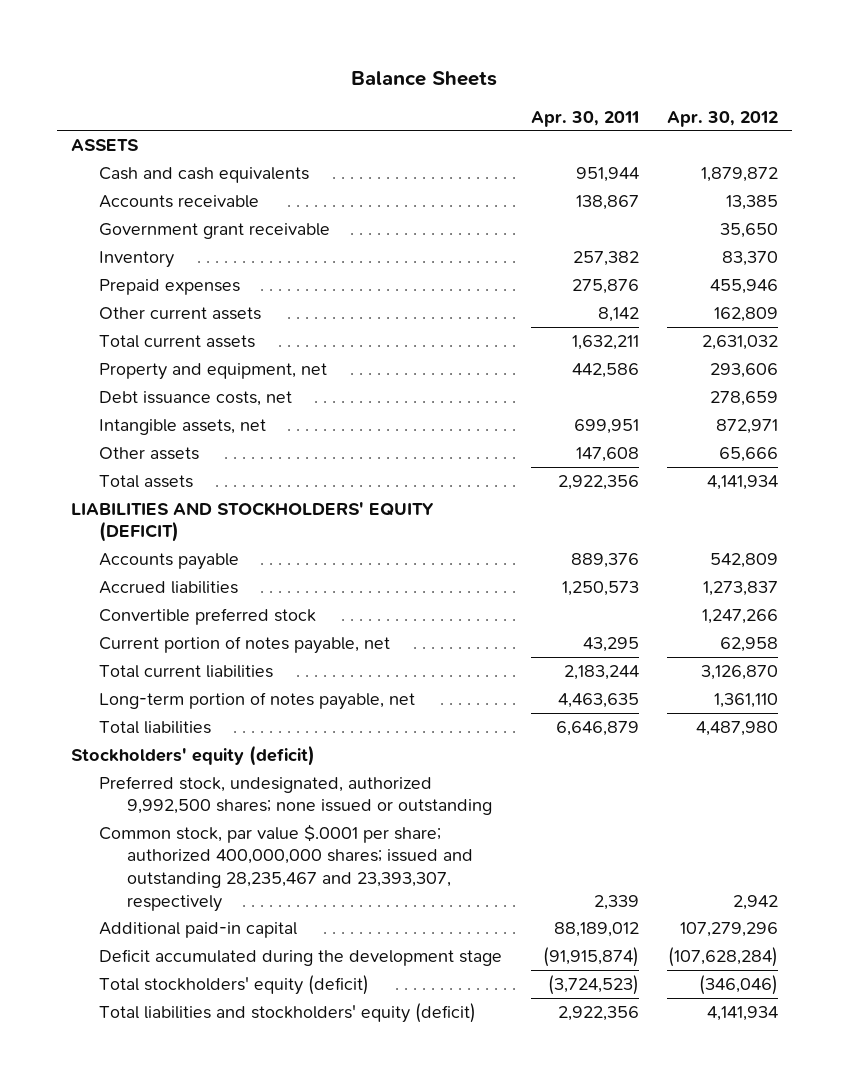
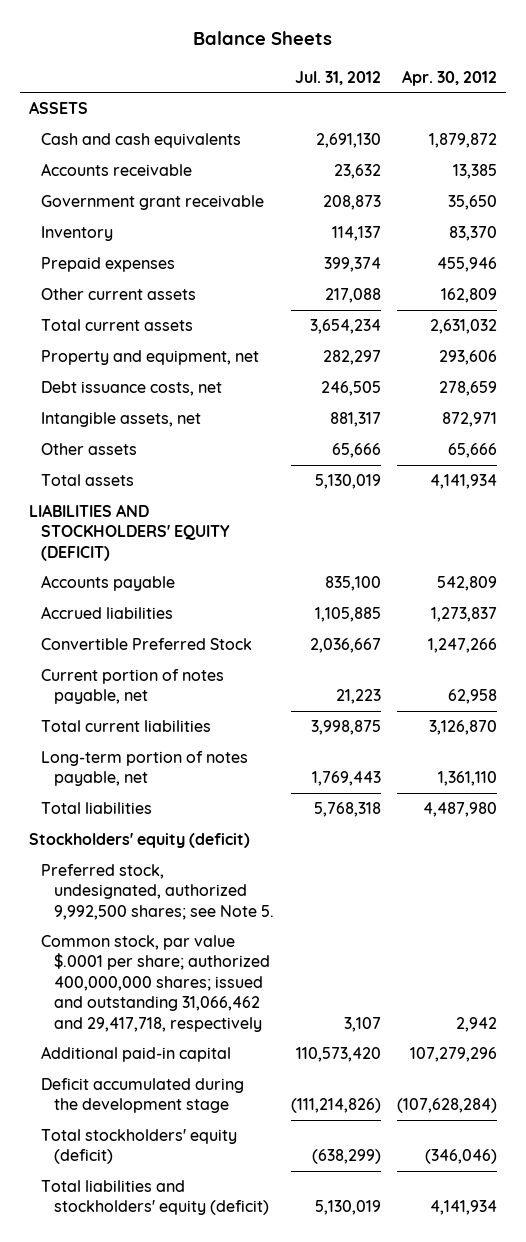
- | Apr. 30, 2011 | Apr. 30, 2012
+ | Jul. 31, 2012 | Apr. 30, 2012
- Convertible preferred stock | | 1,247,266
+ Convertible Preferred Stock | 2,036,667 | 1,247,266
- Preferred stock, undesignated, authorized 9,992,500 shares; none issued or outstanding
- Common stock, par value $.0001 per share; authorized 400,000,000 shares; issued and outstanding 28,235,467 and 23,393,307, respectively | 2,339 | 2,942
+ Preferred stock, undesignated, authorized 9,992,500 shares; see Note 5.
+ Common stock, par value $.0001 per share; authorized 400,000,000 shares; issued and outstanding 31,066,462 and 29,417,718, respectively | 3,107 | 2,942

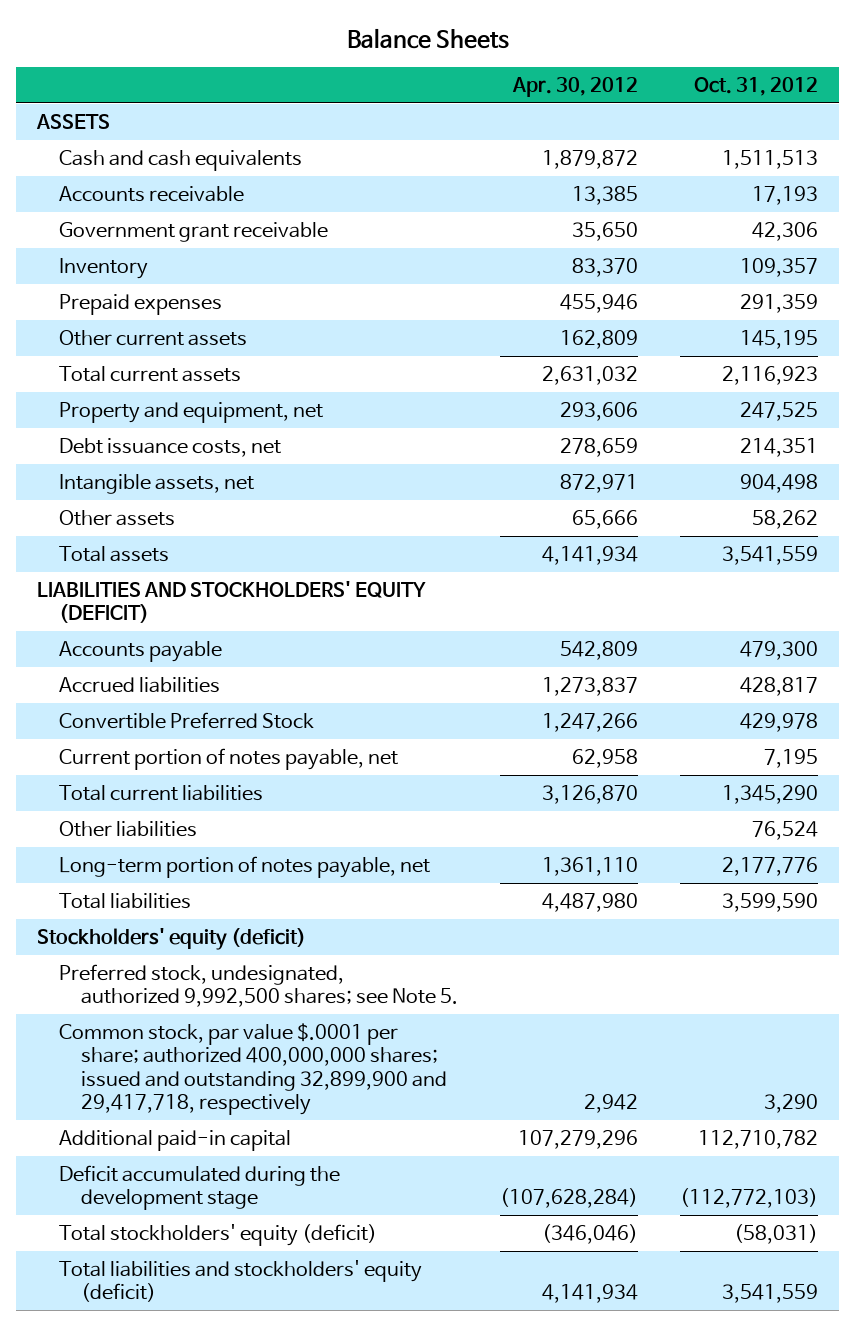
- | Jul. 31, 2012 | Apr. 30, 2012
+ | Apr. 30, 2012 | Oct. 31, 2012
+ Other liabilities | | 76,524
- Common stock, par value $.0001 per share; authorized 400,000,000 shares; issued and outstanding 31,066,462 and 29,417,718, respectively | 3,107 | 2,942
+ Common stock, par value $.0001 per share; authorized 400,000,000 shares; issued and outstanding 32,899,900 and 29,417,718, respectively | 2,942 | 3,290

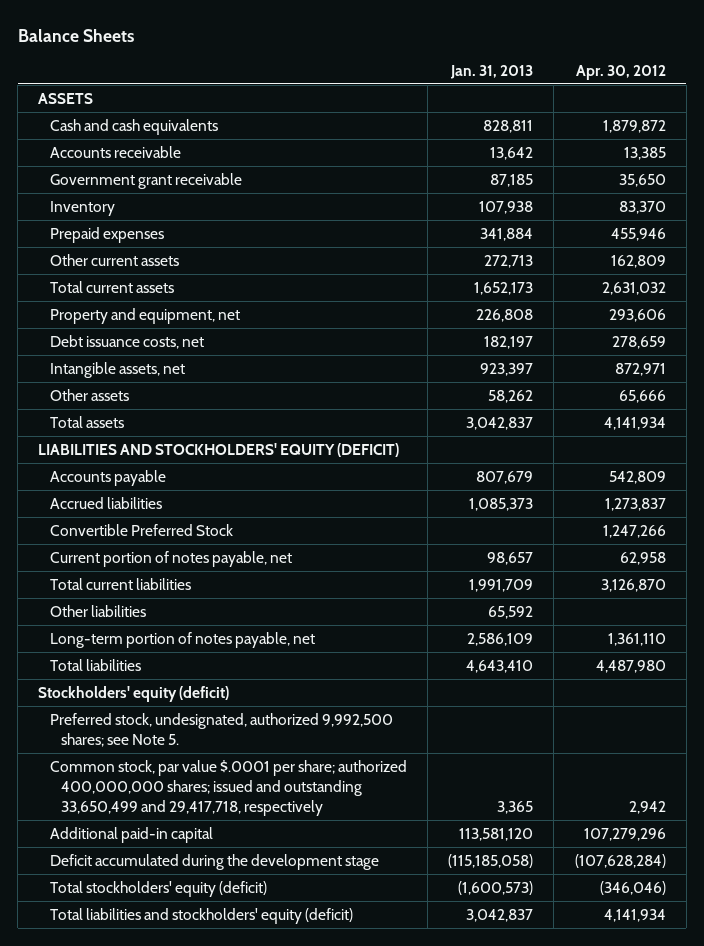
- | Apr. 30, 2012 | Oct. 31, 2012
+ | Jan. 31, 2013 | Apr. 30, 2012
- Common stock, par value $.0001 per share; authorized 400,000,000 shares; issued and outstanding 32,899,900 and 29,417,718, respectively | 2,942 | 3,290
+ Common stock, par value $.0001 per share; authorized 400,000,000 shares; issued and outstanding 33,650,499 and 29,417,718, respectively | 3,365 | 2,942

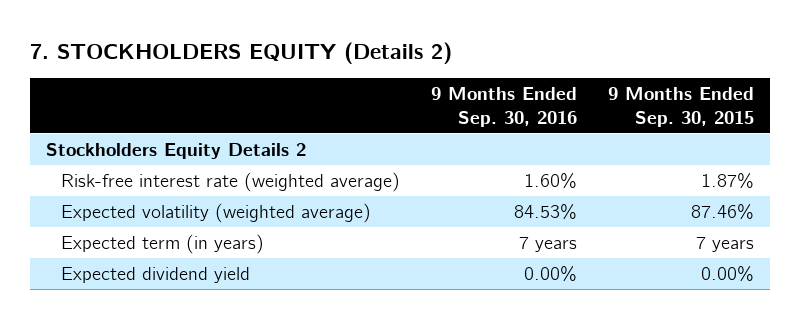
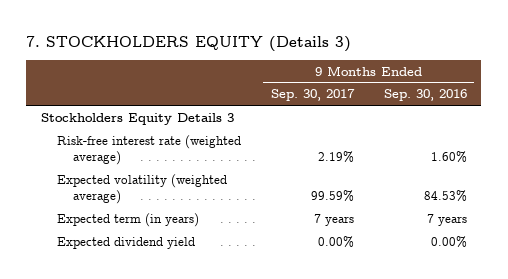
- 7. STOCKHOLDERS EQUITY (Details 2)
+ 7. STOCKHOLDERS EQUITY (Details 3)
- | 9 Months Ended Sep. 30, 2016 | 9 Months Ended Sep. 30, 2015
+ | 9 Months Ended Sep. 30, 2017 | 9 Months Ended Sep. 30, 2016
- Stockholders Equity Details 2
+ Stockholders Equity Details 3

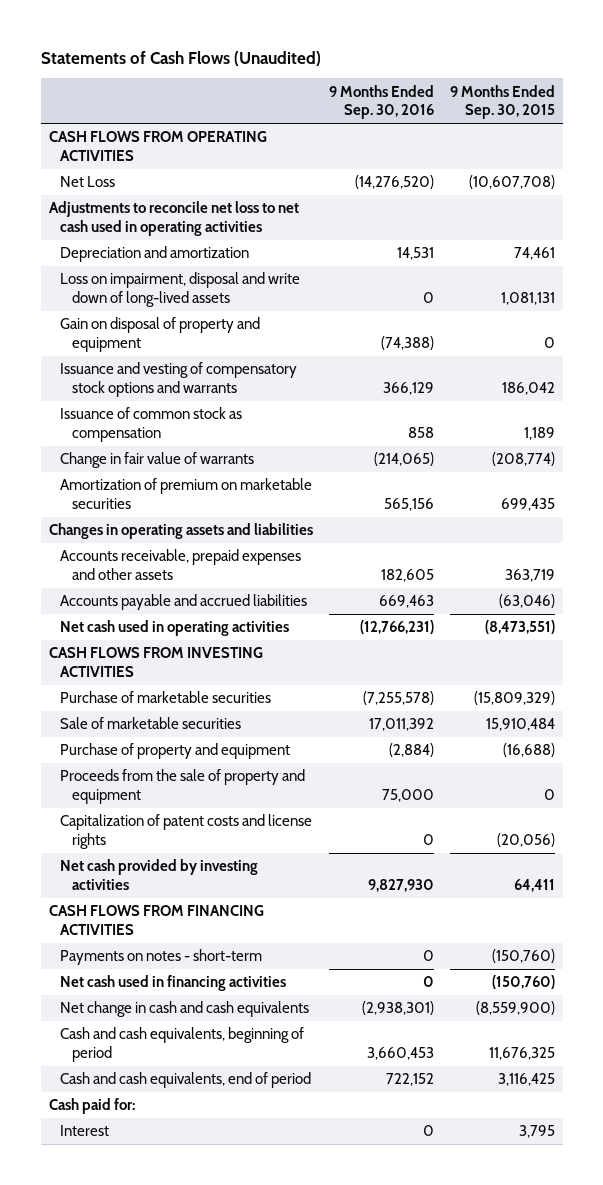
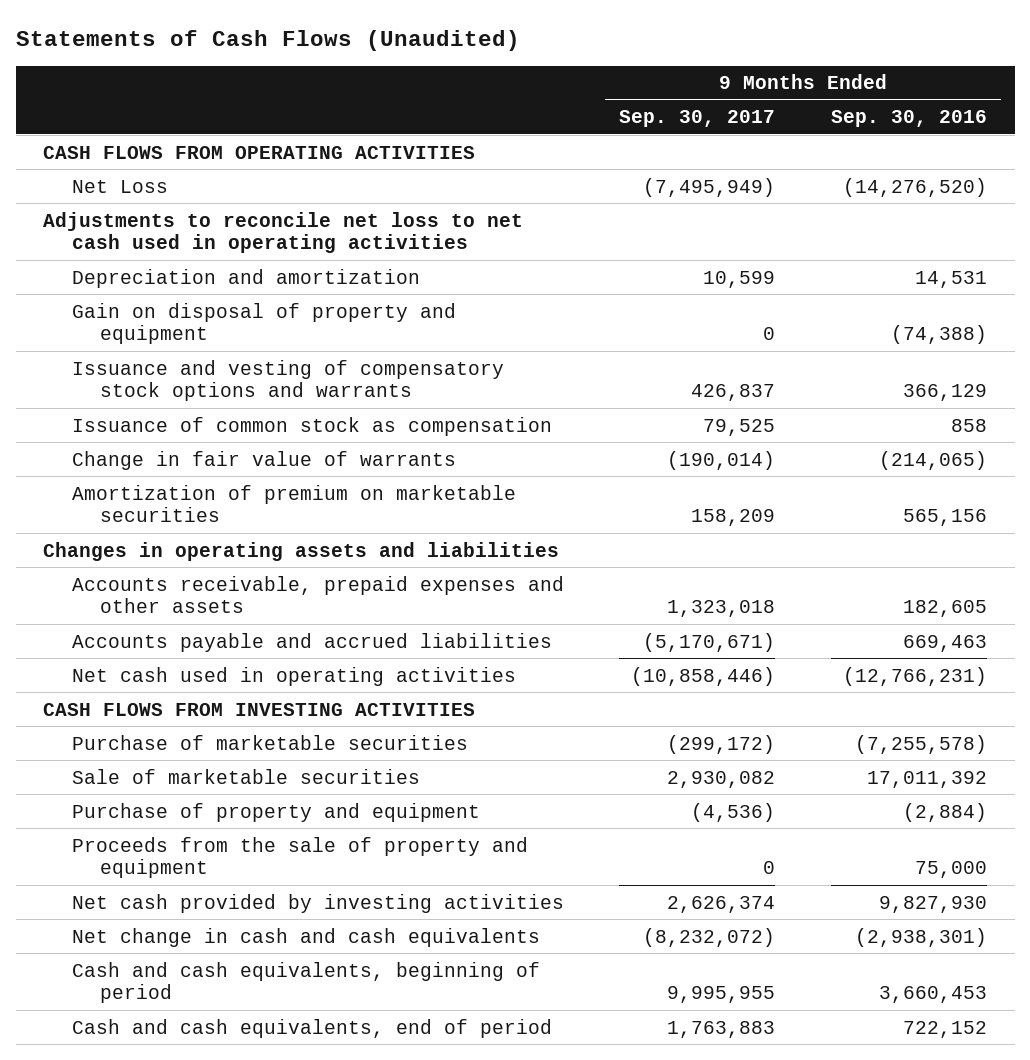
- | 9 Months Ended Sep. 30, 2016 | 9 Months Ended Sep. 30, 2015
+ | 9 Months Ended Sep. 30, 2017 | 9 Months Ended Sep. 30, 2016
- Loss on impairment, disposal and write down of long-lived assets | 0 | 1,081,131
- Capitalization of patent costs and license rights | 0 | (20,056)
- CASH FLOWS FROM FINANCING ACTIVITIES
- Payments on notes - short-term | 0 | (150,760)
- Net cash used in financing activities | 0 | (150,760)
- Cash paid for:
- Interest | 0 | 3,795

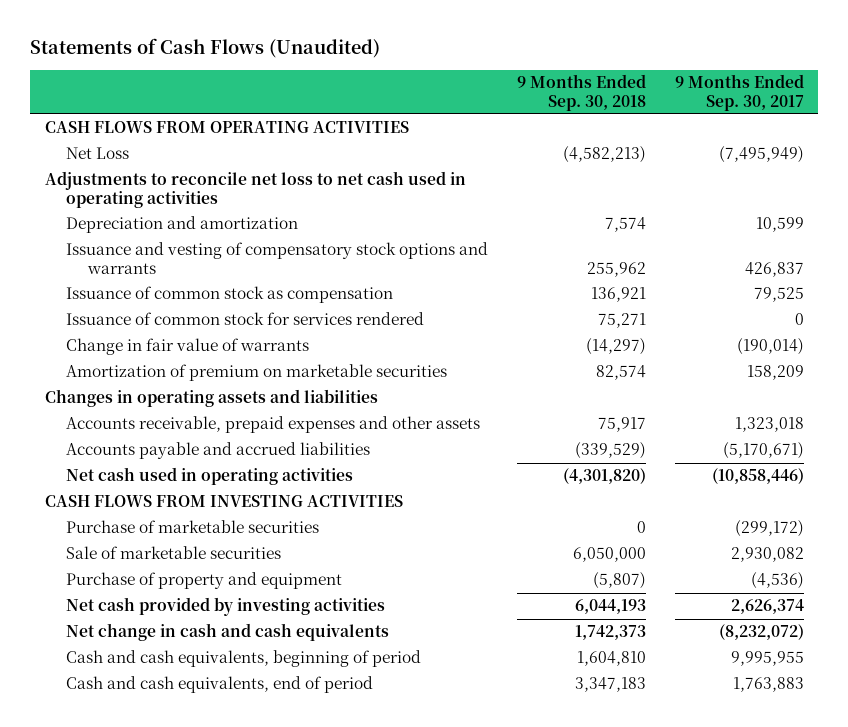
- | 9 Months Ended Sep. 30, 2017 | 9 Months Ended Sep. 30, 2016
+ | 9 Months Ended Sep. 30, 2018 | 9 Months Ended Sep. 30, 2017
- Gain on disposal of property and equipment | 0 | (74,388)
+ Issuance of common stock for services rendered | 75,271 | 0
- Proceeds from the sale of property and equipment | 0 | 75,000

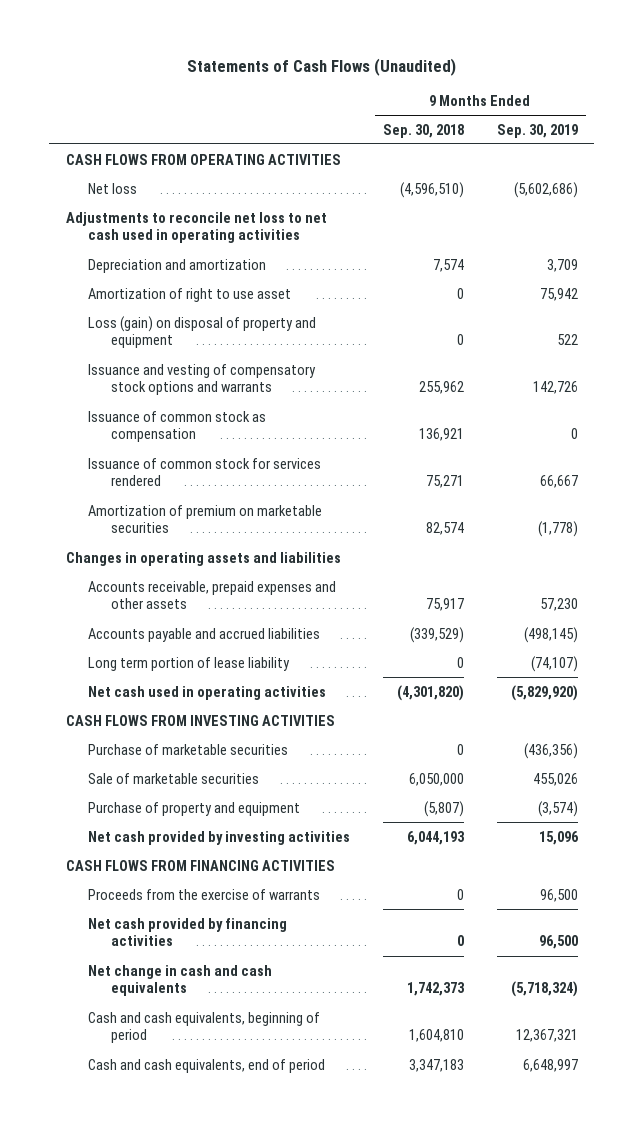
- | 9 Months Ended Sep. 30, 2018 | 9 Months Ended Sep. 30, 2017
+ | 9 Months Ended Sep. 30, 2018 | 9 Months Ended Sep. 30, 2019
- Net Loss | (4,582,213) | (7,495,949)
+ Net loss | (4,596,510) | (5,602,686)
+ Amortization of right to use asset | 0 | 75,942
+ Loss (gain) on disposal of property and equipment | 0 | 522
- Change in fair value of warrants | (14,297) | (190,014)
+ Long term portion of lease liability | 0 | (74,107)
+ CASH FLOWS FROM FINANCING ACTIVITIES
+ Proceeds from the exercise of warrants | 0 | 96,500
+ Net cash provided by financing activities | 0 | 96,500

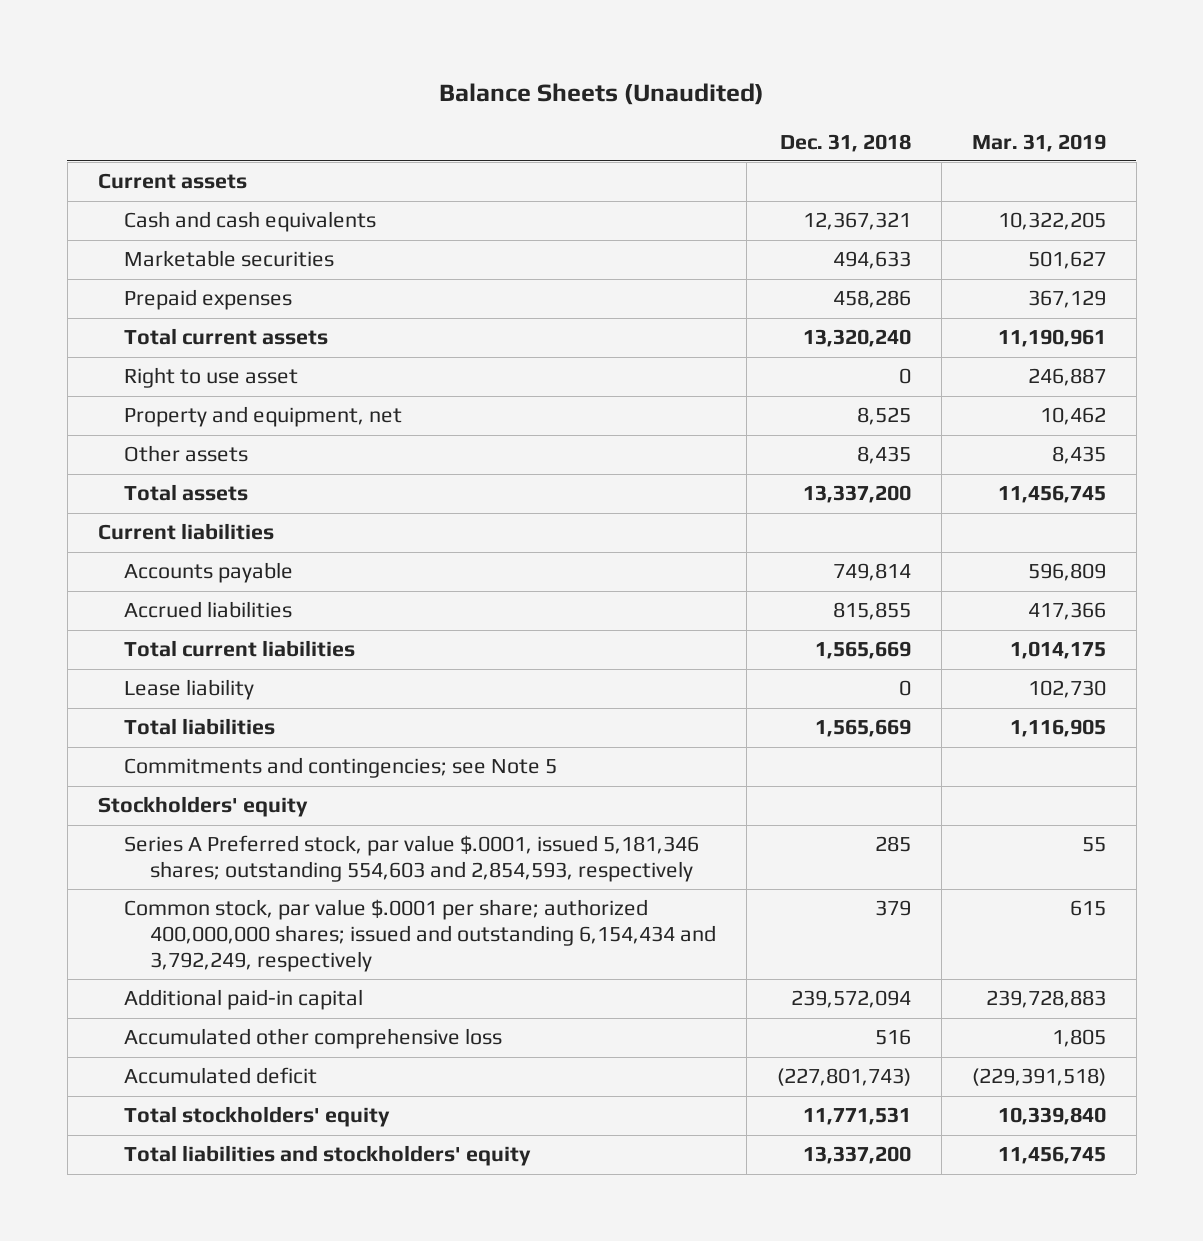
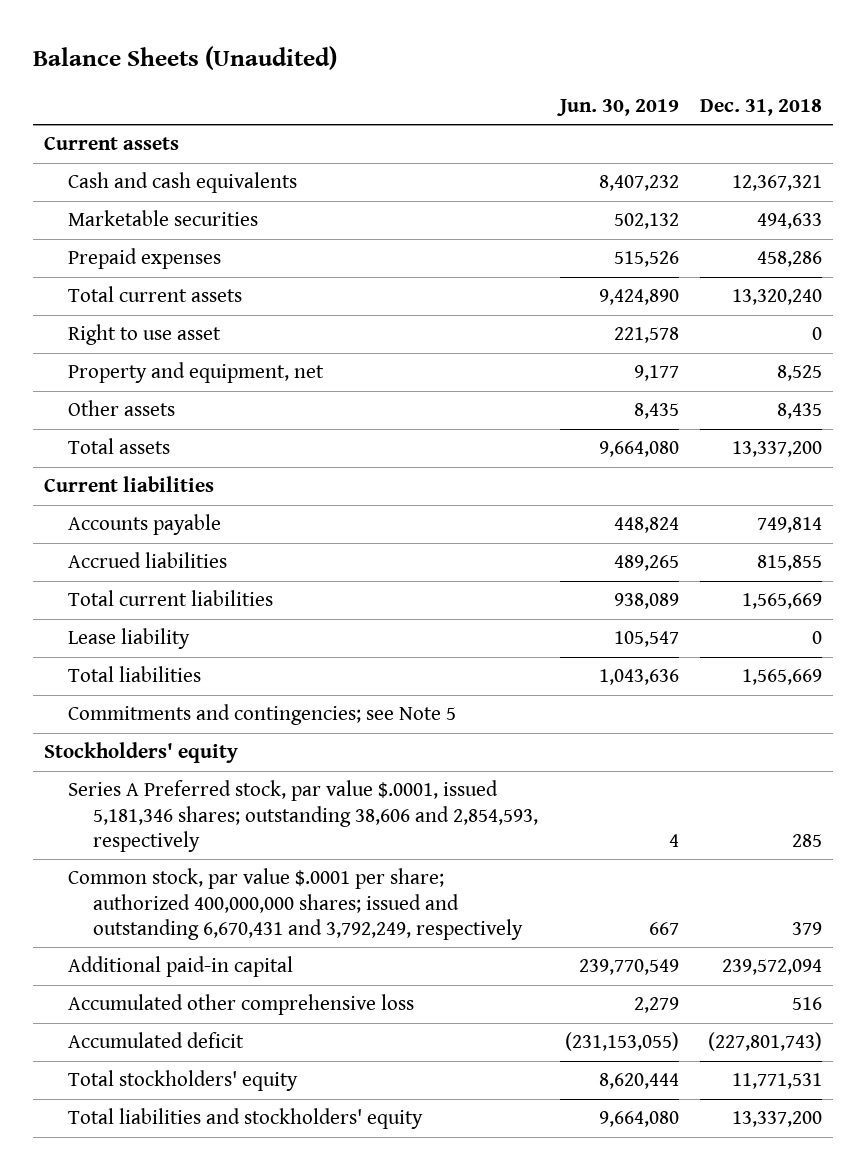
- | Dec. 31, 2018 | Mar. 31, 2019
+ | Jun. 30, 2019 | Dec. 31, 2018
- Series A Preferred stock, par value $.0001, issued 5,181,346 shares; outstanding 554,603 and 2,854,593, respectively | 285 | 55
- Common stock, par value $.0001 per share; authorized 400,000,000 shares; issued and outstanding 6,154,434 and 3,792,249, respectively | 379 | 615
+ Series A Preferred stock, par value $.0001, issued 5,181,346 shares; outstanding 38,606 and 2,854,593, respectively | 4 | 285
+ Common stock, par value $.0001 per share; authorized 400,000,000 shares; issued and outstanding 6,670,431 and 3,792,249, respectively | 667 | 379

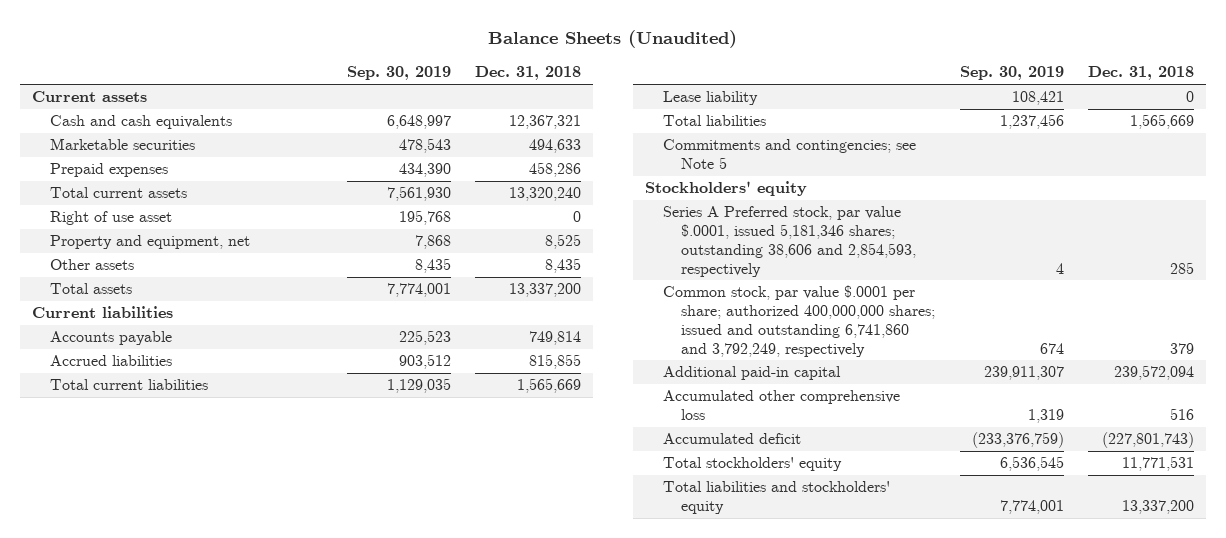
- | Jun. 30, 2019 | Dec. 31, 2018
+ | Sep. 30, 2019 | Dec. 31, 2018
- Right to use asset | 221,578 | 0
+ Right of use asset | 195,768 | 0
- Common stock, par value $.0001 per share; authorized 400,000,000 shares; issued and outstanding 6,670,431 and 3,792,249, respectively | 667 | 379
+ Common stock, par value $.0001 per share; authorized 400,000,000 shares; issued and outstanding 6,741,860 and 3,792,249, respectively | 674 | 379

